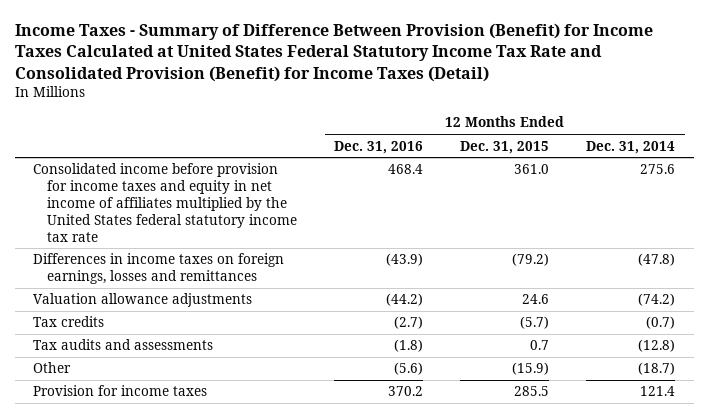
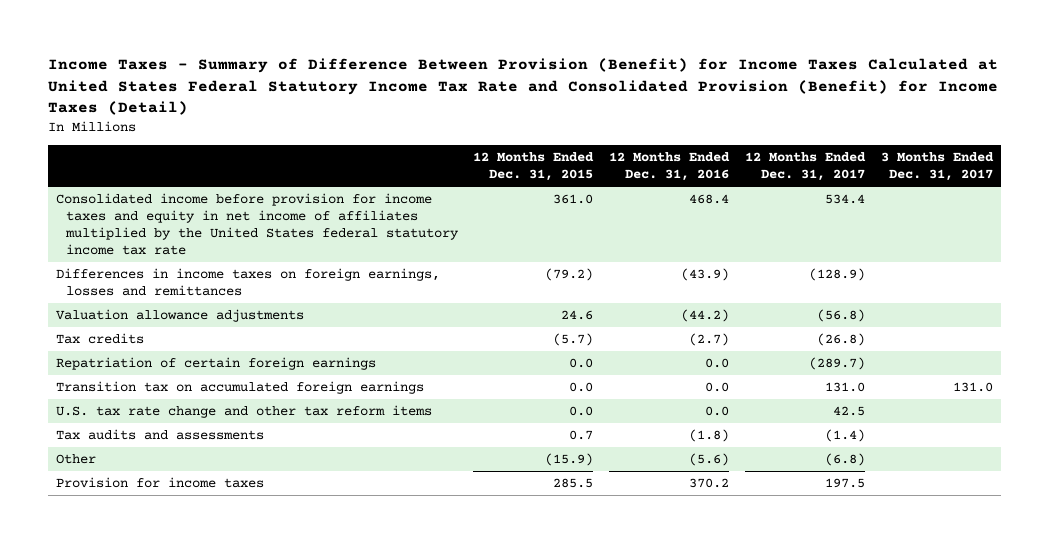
- | 12 Months Ended Dec. 31, 2016 | 12 Months Ended Dec. 31, 2015 | 12 Months Ended Dec. 31, 2014
+ | 12 Months Ended Dec. 31, 2015 | 12 Months Ended Dec. 31, 2016 | 12 Months Ended Dec. 31, 2017 | 3 Months Ended Dec. 31, 2017
+ Repatriation of certain foreign earnings | 0.0 | 0.0 | (289.7) |
+ Transition tax on accumulated foreign earnings | 0.0 | 0.0 | 131.0 | 131.0
+ U.S. tax rate change and other tax reform items | 0.0 | 0.0 | 42.5 |

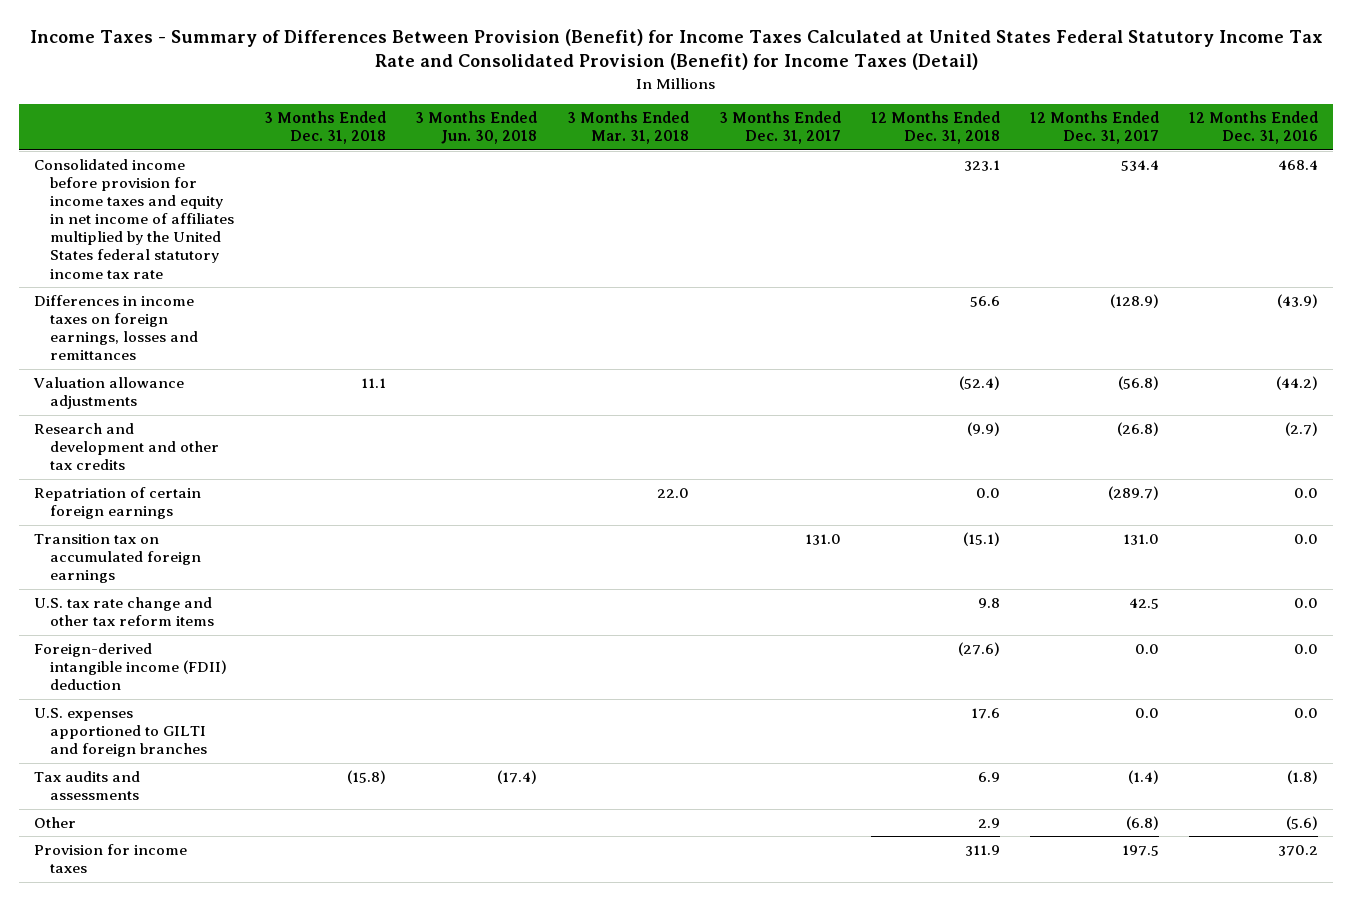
- Income Taxes - Summary of Difference Between Provision (Benefit) for Income Taxes Calculated at United States Federal Statutory Income Tax Rate and Consolidated Provision (Benefit) for Income Taxes (Detail)
+ Income Taxes - Summary of Differences Between Provision (Benefit) for Income Taxes Calculated at United States Federal Statutory Income Tax Rate and Consolidated Provision (Benefit) for Income Taxes (Detail)
- | 12 Months Ended Dec. 31, 2015 | 12 Months Ended Dec. 31, 2016 | 12 Months Ended Dec. 31, 2017 | 3 Months Ended Dec. 31, 2017
+ | 3 Months Ended Dec. 31, 2018 | 3 Months Ended Jun. 30, 2018 | 3 Months Ended Mar. 31, 2018 | 3 Months Ended Dec. 31, 2017 | 12 Months Ended Dec. 31, 2018 | 12 Months Ended Dec. 31, 2017 | 12 Months Ended Dec. 31, 2016
- Tax credits | (5.7) | (2.7) | (26.8) |
+ Research and development and other tax credits | | | | | (9.9) | (26.8) | (2.7)
+ Foreign-derived intangible income (FDII) deduction | | | | | (27.6) | 0.0 | 0.0
+ U.S. expenses apportioned to GILTI and foreign branches | | | | | 17.6 | 0.0 | 0.0

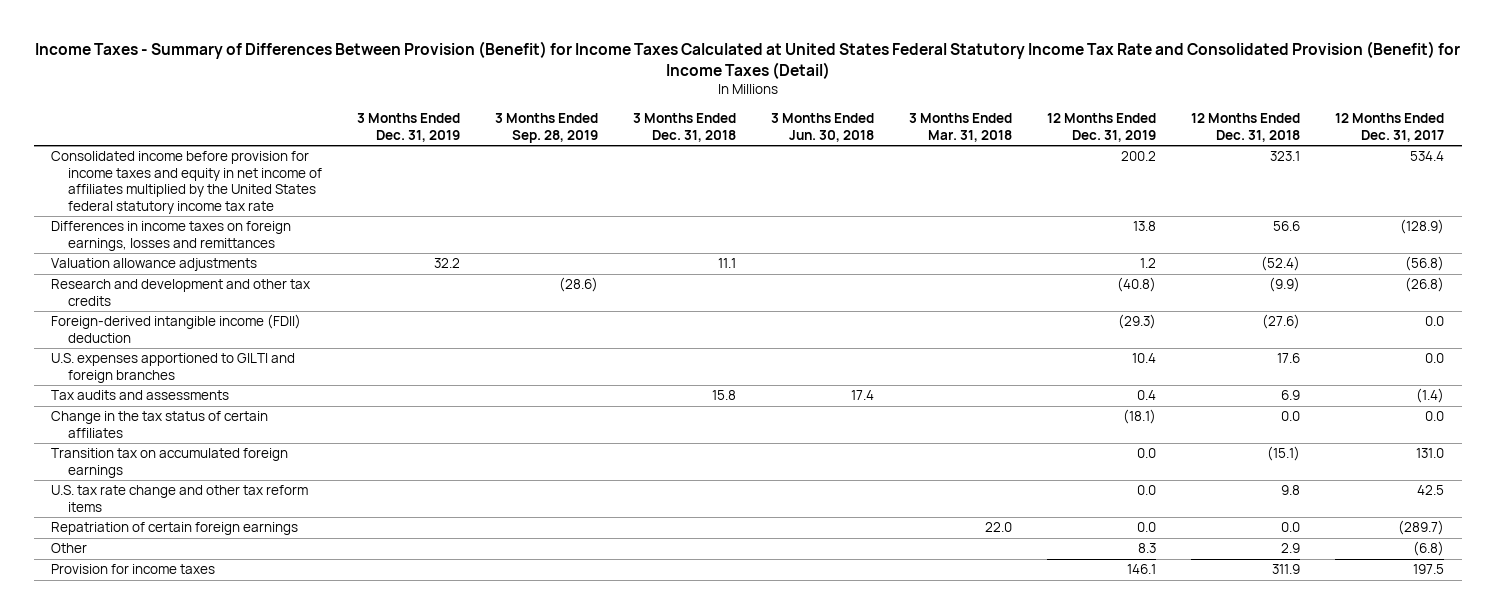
- | 3 Months Ended Dec. 31, 2018 | 3 Months Ended Jun. 30, 2018 | 3 Months Ended Mar. 31, 2018 | 3 Months Ended Dec. 31, 2017 | 12 Months Ended Dec. 31, 2018 | 12 Months Ended Dec. 31, 2017 | 12 Months Ended Dec. 31, 2016
+ | 3 Months Ended Dec. 31, 2019 | 3 Months Ended Sep. 28, 2019 | 3 Months Ended Dec. 31, 2018 | 3 Months Ended Jun. 30, 2018 | 3 Months Ended Mar. 31, 2018 | 12 Months Ended Dec. 31, 2019 | 12 Months Ended Dec. 31, 2018 | 12 Months Ended Dec. 31, 2017
- Tax audits and assessments | (15.8) | (17.4) | | | 6.9 | (1.4) | (1.8)
+ Tax audits and assessments | | | 15.8 | 17.4 | | 0.4 | 6.9 | (1.4)
+ Change in the tax status of certain affiliates | | | | | | (18.1) | 0.0 | 0.0
moved down: Transition tax on accumulated foreign earnings | | | | | | 0.0 | (15.1) | 131.0
moved down: U.S. tax rate change and other tax reform items | | | | | | 0.0 | 9.8 | 42.5
moved down: Repatriation of certain foreign earnings | | | | | 22.0 | 0.0 | 0.0 | (289.7)

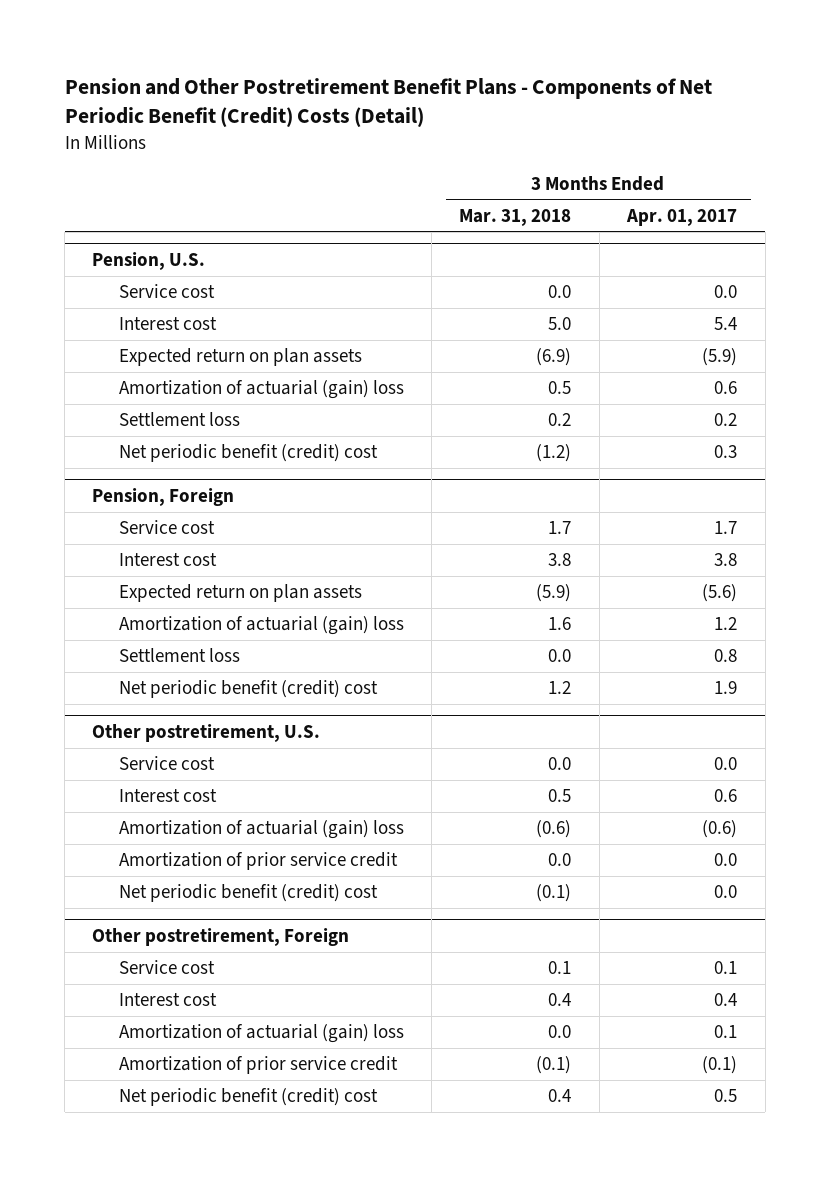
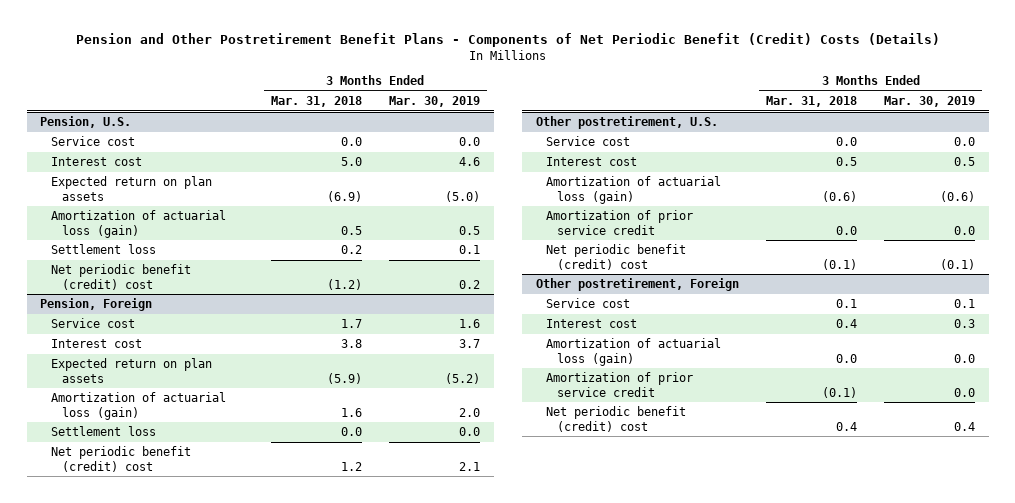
- Pension and Other Postretirement Benefit Plans - Components of Net Periodic Benefit (Credit) Costs (Detail)
+ Pension and Other Postretirement Benefit Plans - Components of Net Periodic Benefit (Credit) Costs (Details)
- | 3 Months Ended Mar. 31, 2018 | 3 Months Ended Apr. 01, 2017
+ | 3 Months Ended Mar. 31, 2018 | 3 Months Ended Mar. 30, 2019
@ Pension, U.S.
- Amortization of actuarial (gain) loss | 0.5 | 0.6
+ Amortization of actuarial loss (gain) | 0.5 | 0.5
@ Pension, Foreign
- Amortization of actuarial (gain) loss | 1.6 | 1.2
+ Amortization of actuarial loss (gain) | 1.6 | 2.0
@ Other postretirement, U.S.
- Amortization of actuarial (gain) loss | (0.6) | (0.6)
+ Amortization of actuarial loss (gain) | (0.6) | (0.6)
@ Other postretirement, Foreign
- Amortization of actuarial (gain) loss | 0.0 | 0.1
+ Amortization of actuarial loss (gain) | 0.0 | 0.0

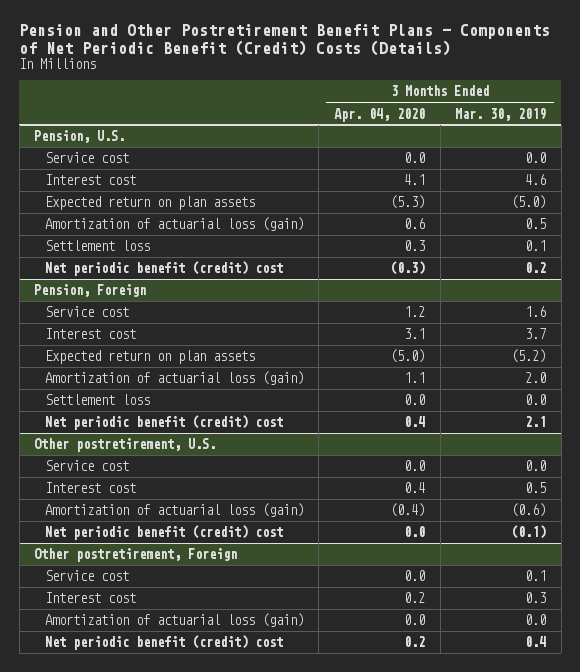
- | 3 Months Ended Mar. 31, 2018 | 3 Months Ended Mar. 30, 2019
+ | 3 Months Ended Apr. 04, 2020 | 3 Months Ended Mar. 30, 2019
@ Other postretirement, U.S.
- Amortization of prior service credit | 0.0 | 0.0
@ Other postretirement, Foreign
- Amortization of prior service credit | (0.1) | 0.0

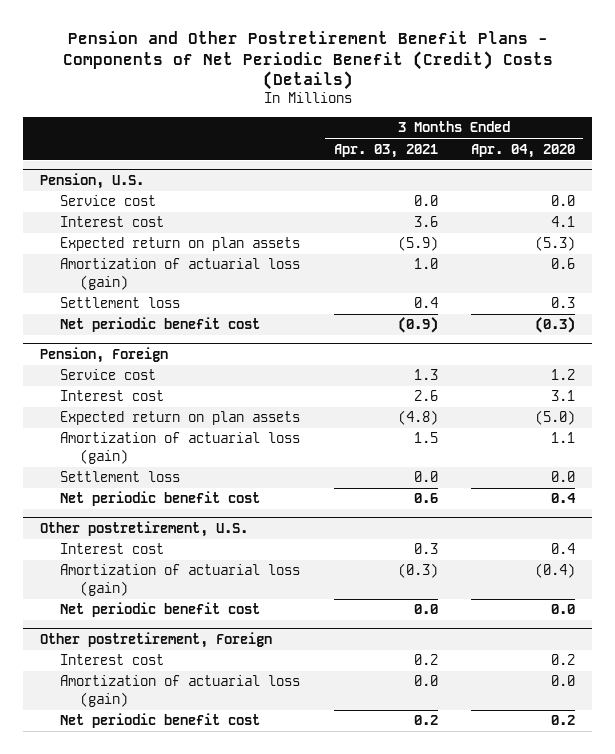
- | 3 Months Ended Apr. 04, 2020 | 3 Months Ended Mar. 30, 2019
+ | 3 Months Ended Apr. 03, 2021 | 3 Months Ended Apr. 04, 2020
@ Pension, U.S.
- Net periodic benefit (credit) cost | (0.3) | 0.2
+ Net periodic benefit cost | (0.9) | (0.3)
@ Pension, Foreign
- Net periodic benefit (credit) cost | 0.4 | 2.1
+ Net periodic benefit cost | 0.6 | 0.4
@ Other postretirement, U.S.
- Service cost | 0.0 | 0.0
- Net periodic benefit (credit) cost | 0.0 | (0.1)
+ Net periodic benefit cost | 0.0 | 0.0
@ Other postretirement, Foreign
- Service cost | 0.0 | 0.1
- Net periodic benefit (credit) cost | 0.2 | 0.4
+ Net periodic benefit cost | 0.2 | 0.2

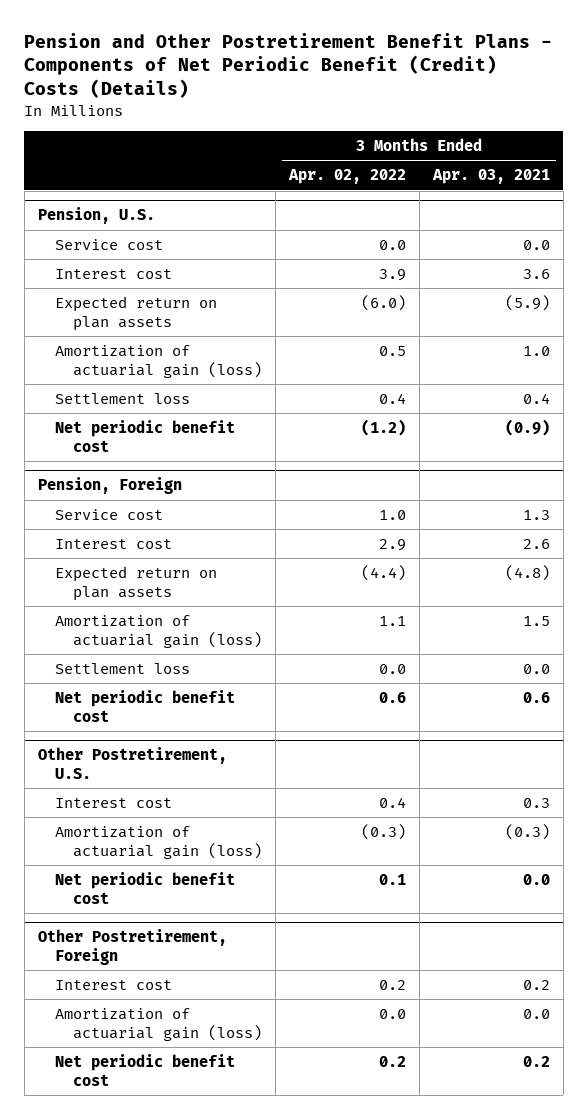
- | 3 Months Ended Apr. 03, 2021 | 3 Months Ended Apr. 04, 2020
+ | 3 Months Ended Apr. 02, 2022 | 3 Months Ended Apr. 03, 2021
@ Pension, U.S.
- Amortization of actuarial loss (gain) | 1.0 | 0.6
+ Amortization of actuarial gain (loss) | 0.5 | 1.0
@ Pension, Foreign
- Amortization of actuarial loss (gain) | 1.5 | 1.1
+ Amortization of actuarial gain (loss) | 1.1 | 1.5
- Other postretirement, U.S.
+ Other Postretirement, U.S.
- Amortization of actuarial loss (gain) | (0.3) | (0.4)
+ Amortization of actuarial gain (loss) | (0.3) | (0.3)
- Other postretirement, Foreign
+ Other Postretirement, Foreign
- Amortization of actuarial loss (gain) | 0.0 | 0.0
+ Amortization of actuarial gain (loss) | 0.0 | 0.0

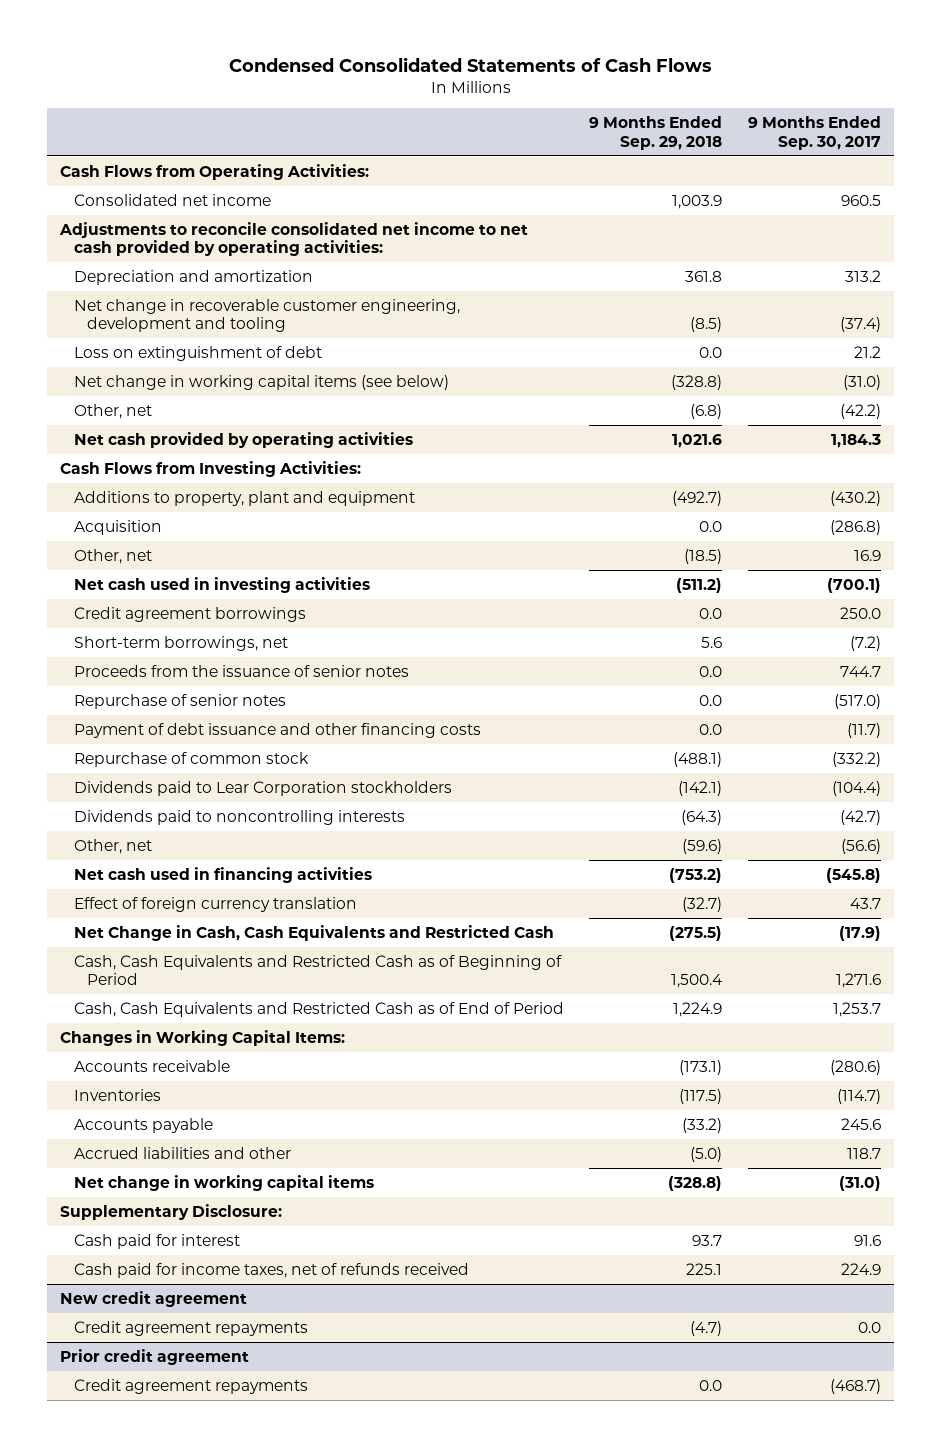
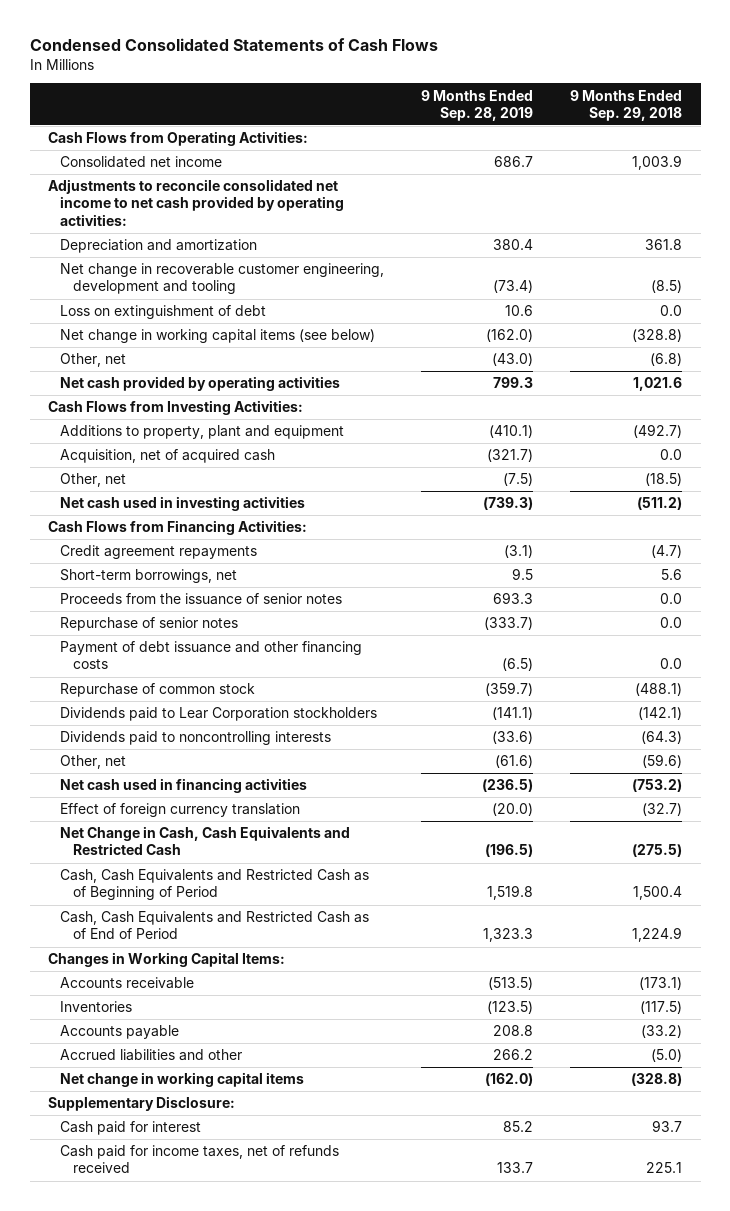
- | 9 Months Ended Sep. 29, 2018 | 9 Months Ended Sep. 30, 2017
+ | 9 Months Ended Sep. 28, 2019 | 9 Months Ended Sep. 29, 2018
- Acquisition | 0.0 | (286.8)
+ Acquisition, net of acquired cash | (321.7) | 0.0
- Credit agreement borrowings | 0.0 | 250.0
+ Cash Flows from Financing Activities:
+ Credit agreement repayments | (3.1) | (4.7)
- New credit agreement
- Credit agreement repayments | (4.7) | 0.0
- Prior credit agreement
- Credit agreement repayments | 0.0 | (468.7)

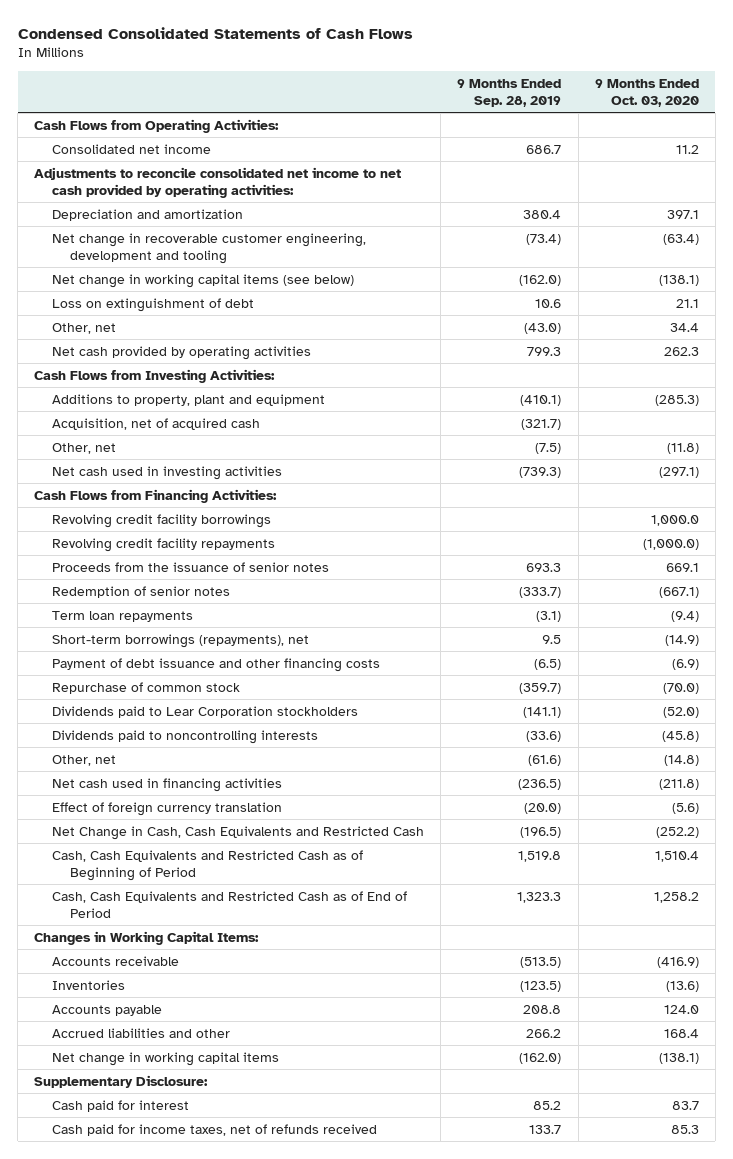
- | 9 Months Ended Sep. 28, 2019 | 9 Months Ended Sep. 29, 2018
+ | 9 Months Ended Sep. 28, 2019 | 9 Months Ended Oct. 03, 2020
moved down: Loss on extinguishment of debt | 10.6 | 21.1
- Credit agreement repayments | (3.1) | (4.7)
- Short-term borrowings, net | 9.5 | 5.6
+ Revolving credit facility borrowings | | 1,000.0
+ Revolving credit facility repayments | | (1,000.0)
- Repurchase of senior notes | (333.7) | 0.0
+ Redemption of senior notes | (333.7) | (667.1)
+ Term loan repayments | (3.1) | (9.4)
+ Short-term borrowings (repayments), net | 9.5 | (14.9)

